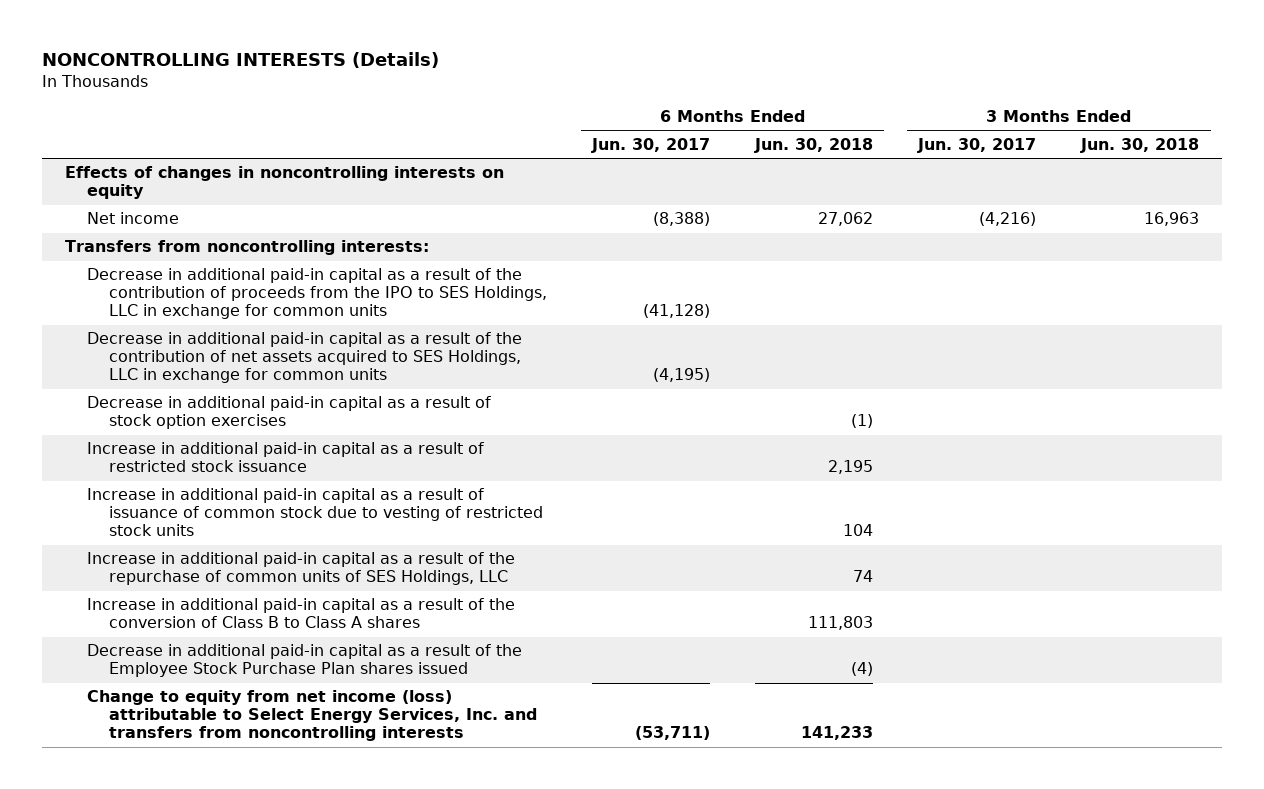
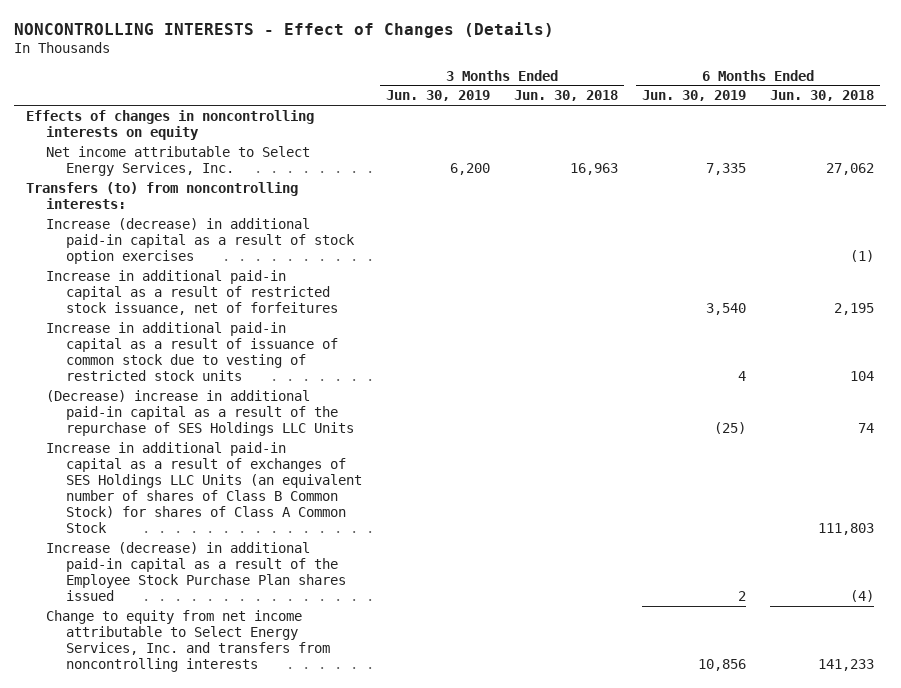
- NONCONTROLLING INTERESTS (Details)
+ NONCONTROLLING INTERESTS - Effect of Changes (Details)
- | 6 Months Ended Jun. 30, 2017 | 6 Months Ended Jun. 30, 2018 | 3 Months Ended Jun. 30, 2017 | 3 Months Ended Jun. 30, 2018
+ | 3 Months Ended Jun. 30, 2019 | 3 Months Ended Jun. 30, 2018 | 6 Months Ended Jun. 30, 2019 | 6 Months Ended Jun. 30, 2018
- Net income | (8,388) | 27,062 | (4,216) | 16,963
- Transfers from noncontrolling interests:
- Decrease in additional paid-in capital as a result of the contribution of proceeds from the IPO to SES Holdings, LLC in exchange for common units | (41,128) | | |
- Decrease in additional paid-in capital as a result of the contribution of net assets acquired to SES Holdings, LLC in exchange for common units | (4,195) | | |
- Decrease in additional paid-in capital as a result of stock option exercises | | (1) | |
- Increase in additional paid-in capital as a result of restricted stock issuance | | 2,195 | |
+ Net income attributable to Select Energy Services, Inc. | 6,200 | 16,963 | 7,335 | 27,062
+ Transfers (to) from noncontrolling interests:
+ Increase (decrease) in additional paid-in capital as a result of stock option exercises | | | | (1)
+ Increase in additional paid-in capital as a result of restricted stock issuance, net of forfeitures | | | 3,540 | 2,195
- Increase in additional paid-in capital as a result of the repurchase of common units of SES Holdings, LLC | | 74 | |
- Increase in additional paid-in capital as a result of the conversion of Class B to Class A shares | | 111,803 | |
- Decrease in additional paid-in capital as a result of the Employee Stock Purchase Plan shares issued | | (4) | |
- Change to equity from net income (loss) attributable to Select Energy Services, Inc. and transfers from noncontrolling interests | (53,711) | 141,233 | |
+ (Decrease) increase in additional paid-in capital as a result of the repurchase of SES Holdings LLC Units | | | (25) | 74
+ Increase in additional paid-in capital as a result of exchanges of SES Holdings LLC Units (an equivalent number of shares of Class B Common Stock) for shares of Class A Common Stock | | | | 111,803
+ Increase (decrease) in additional paid-in capital as a result of the Employee Stock Purchase Plan shares issued | | | 2 | (4)
+ Change to equity from net income attributable to Select Energy Services, Inc. and transfers from noncontrolling interests | | | 10,856 | 141,233

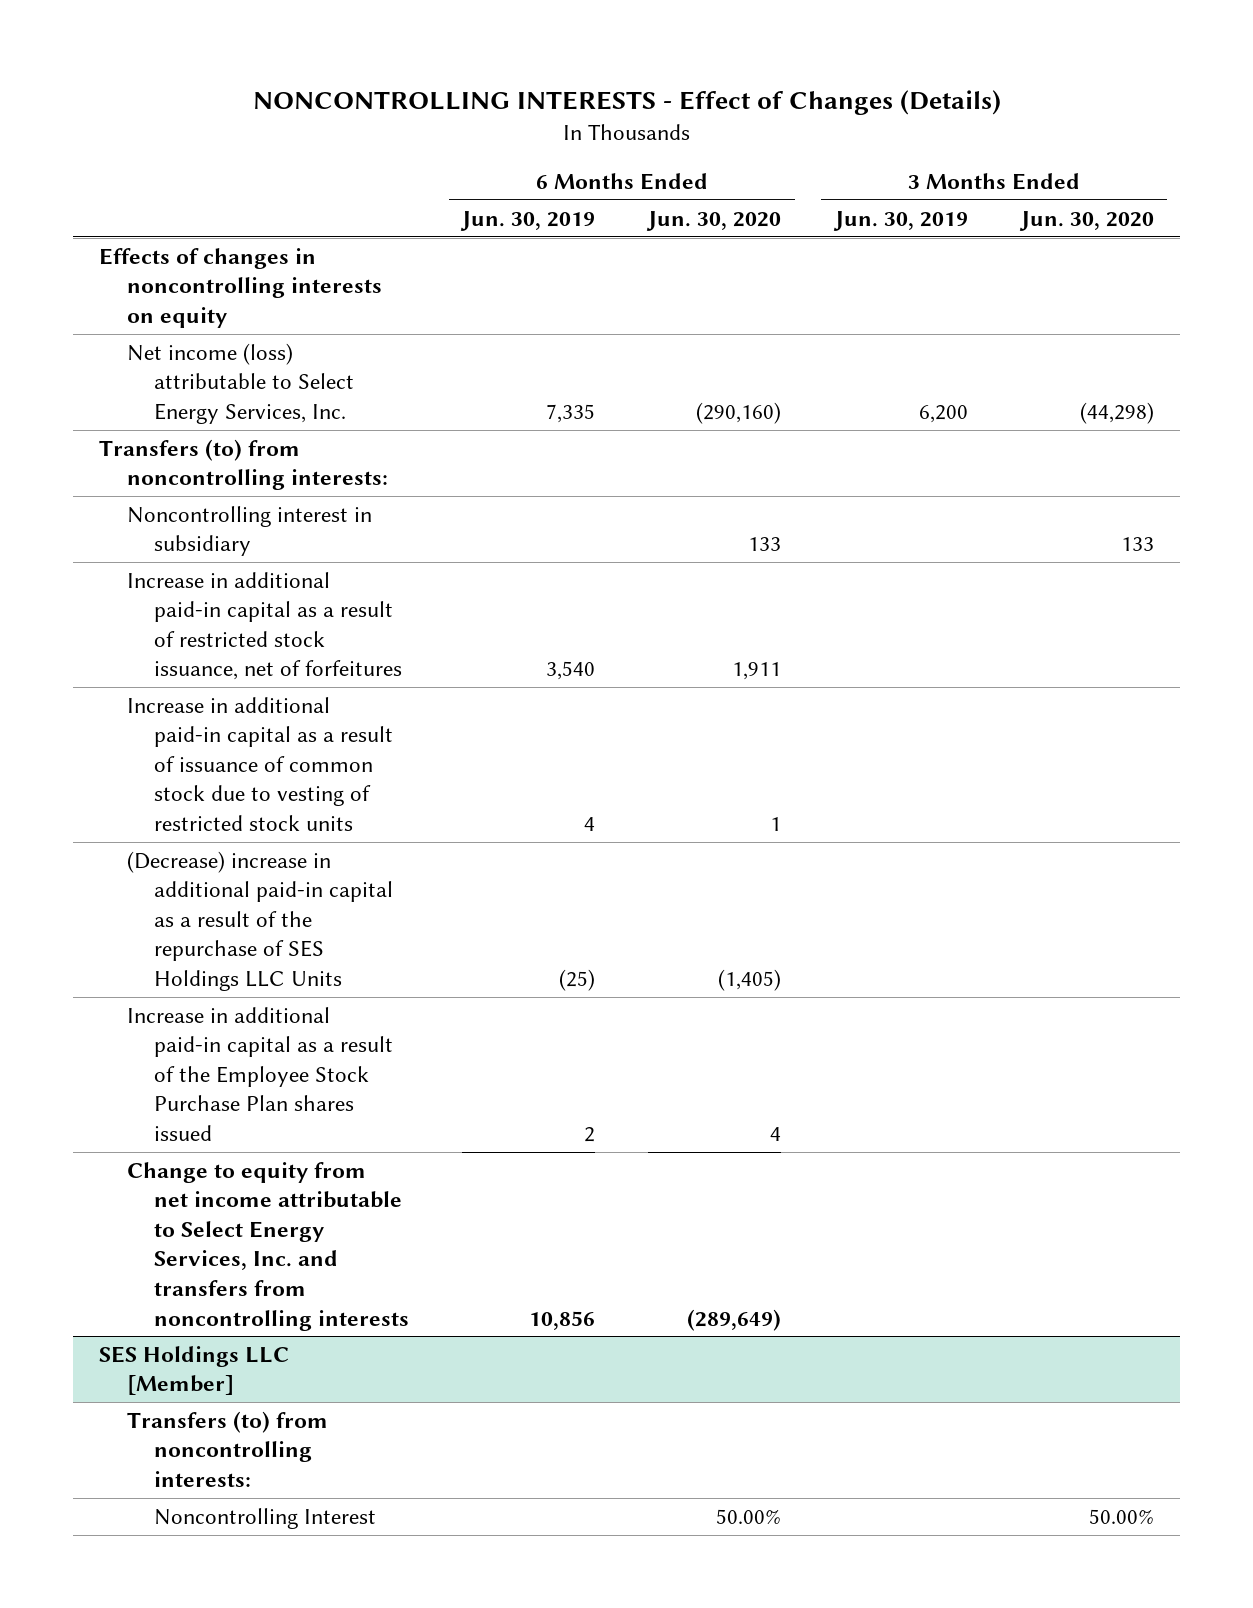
- | 3 Months Ended Jun. 30, 2019 | 3 Months Ended Jun. 30, 2018 | 6 Months Ended Jun. 30, 2019 | 6 Months Ended Jun. 30, 2018
+ | 6 Months Ended Jun. 30, 2019 | 6 Months Ended Jun. 30, 2020 | 3 Months Ended Jun. 30, 2019 | 3 Months Ended Jun. 30, 2020
- Net income attributable to Select Energy Services, Inc. | 6,200 | 16,963 | 7,335 | 27,062
+ Net income (loss) attributable to Select Energy Services, Inc. | 7,335 | (290,160) | 6,200 | (44,298)
- Increase (decrease) in additional paid-in capital as a result of stock option exercises | | | | (1)
+ Noncontrolling interest in subsidiary | | 133 | | 133
- Increase in additional paid-in capital as a result of exchanges of SES Holdings LLC Units (an equivalent number of shares of Class B Common Stock) for shares of Class A Common Stock | | | | 111,803
- Increase (decrease) in additional paid-in capital as a result of the Employee Stock Purchase Plan shares issued | | | 2 | (4)
+ Increase in additional paid-in capital as a result of the Employee Stock Purchase Plan shares issued | 2 | 4 | |
+ SES Holdings LLC [Member]
+ Transfers (to) from noncontrolling interests:
+ Noncontrolling Interest | | 50.00% | | 50.00%

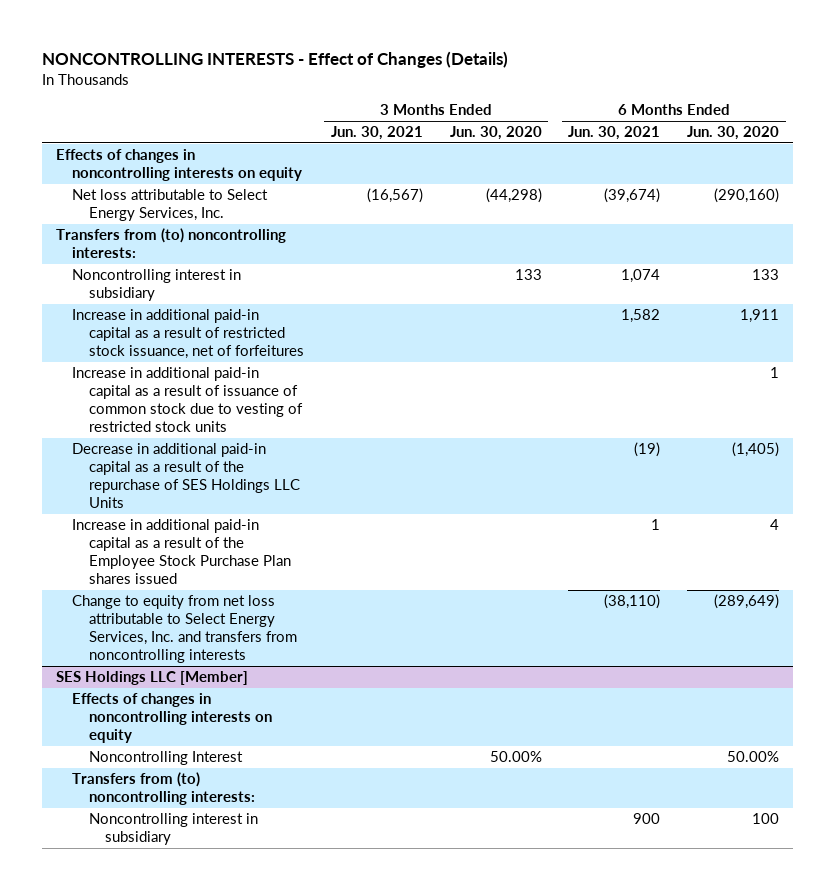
- | 6 Months Ended Jun. 30, 2019 | 6 Months Ended Jun. 30, 2020 | 3 Months Ended Jun. 30, 2019 | 3 Months Ended Jun. 30, 2020
+ | 3 Months Ended Jun. 30, 2021 | 3 Months Ended Jun. 30, 2020 | 6 Months Ended Jun. 30, 2021 | 6 Months Ended Jun. 30, 2020
- Net income (loss) attributable to Select Energy Services, Inc. | 7,335 | (290,160) | 6,200 | (44,298)
- Transfers (to) from noncontrolling interests:
+ Net loss attributable to Select Energy Services, Inc. | (16,567) | (44,298) | (39,674) | (290,160)
+ Transfers from (to) noncontrolling interests:
- (Decrease) increase in additional paid-in capital as a result of the repurchase of SES Holdings LLC Units | (25) | (1,405) | |
+ Decrease in additional paid-in capital as a result of the repurchase of SES Holdings LLC Units | | | (19) | (1,405)
- Change to equity from net income attributable to Select Energy Services, Inc. and transfers from noncontrolling interests | 10,856 | (289,649) | |
+ Change to equity from net loss attributable to Select Energy Services, Inc. and transfers from noncontrolling interests | | | (38,110) | (289,649)
@ SES Holdings LLC [Member]
- Transfers (to) from noncontrolling interests:
+ Effects of changes in noncontrolling interests on equity
+ Transfers from (to) noncontrolling interests:
+ Noncontrolling interest in subsidiary | | | 900 | 100

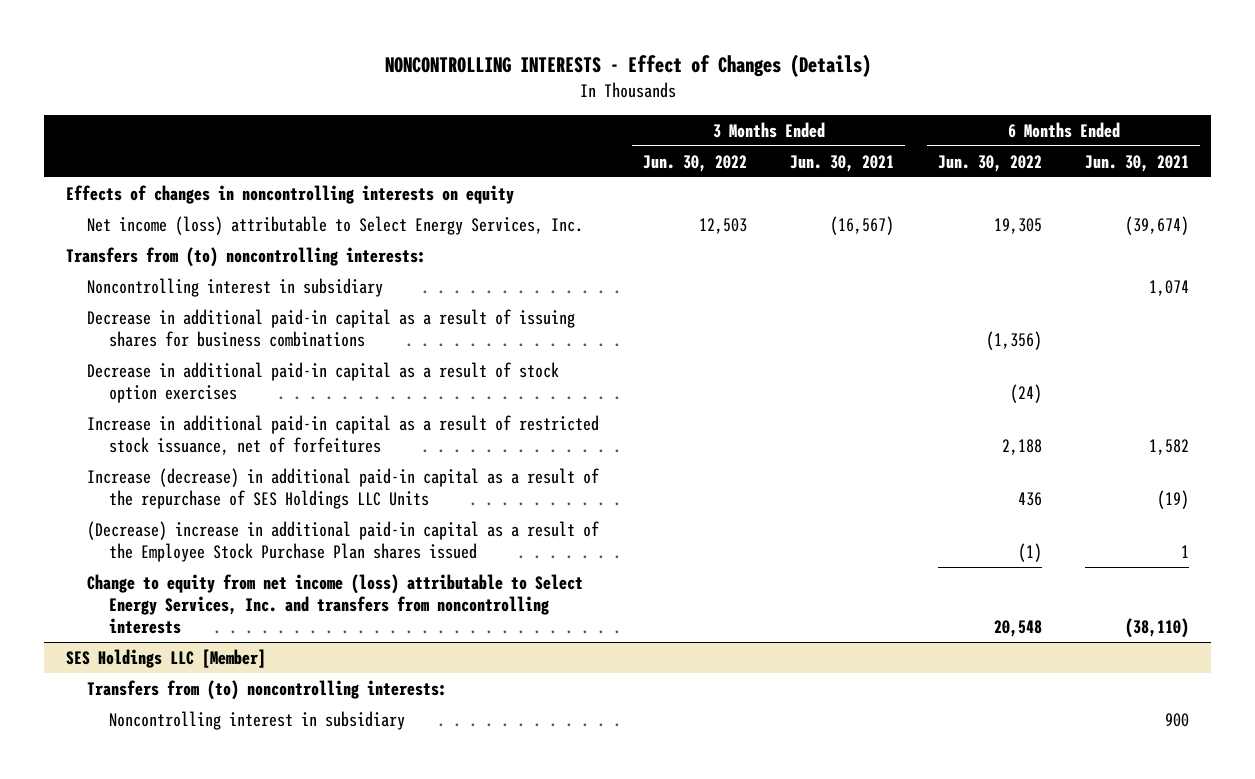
- | 3 Months Ended Jun. 30, 2021 | 3 Months Ended Jun. 30, 2020 | 6 Months Ended Jun. 30, 2021 | 6 Months Ended Jun. 30, 2020
+ | 3 Months Ended Jun. 30, 2022 | 3 Months Ended Jun. 30, 2021 | 6 Months Ended Jun. 30, 2022 | 6 Months Ended Jun. 30, 2021
- Net loss attributable to Select Energy Services, Inc. | (16,567) | (44,298) | (39,674) | (290,160)
+ Net income (loss) attributable to Select Energy Services, Inc. | 12,503 | (16,567) | 19,305 | (39,674)
+ Decrease in additional paid-in capital as a result of issuing shares for business combinations | | | (1,356) |
+ Decrease in additional paid-in capital as a result of stock option exercises | | | (24) |
- Increase in additional paid-in capital as a result of issuance of common stock due to vesting of restricted stock units | | | | 1
- Decrease in additional paid-in capital as a result of the repurchase of SES Holdings LLC Units | | | (19) | (1,405)
- Increase in additional paid-in capital as a result of the Employee Stock Purchase Plan shares issued | | | 1 | 4
- Change to equity from net loss attributable to Select Energy Services, Inc. and transfers from noncontrolling interests | | | (38,110) | (289,649)
+ Increase (decrease) in additional paid-in capital as a result of the repurchase of SES Holdings LLC Units | | | 436 | (19)
+ (Decrease) increase in additional paid-in capital as a result of the Employee Stock Purchase Plan shares issued | | | (1) | 1
+ Change to equity from net income (loss) attributable to Select Energy Services, Inc. and transfers from noncontrolling interests | | | 20,548 | (38,110)
@ SES Holdings LLC [Member]
- Effects of changes in noncontrolling interests on equity
- Noncontrolling Interest | | 50.00% | | 50.00%

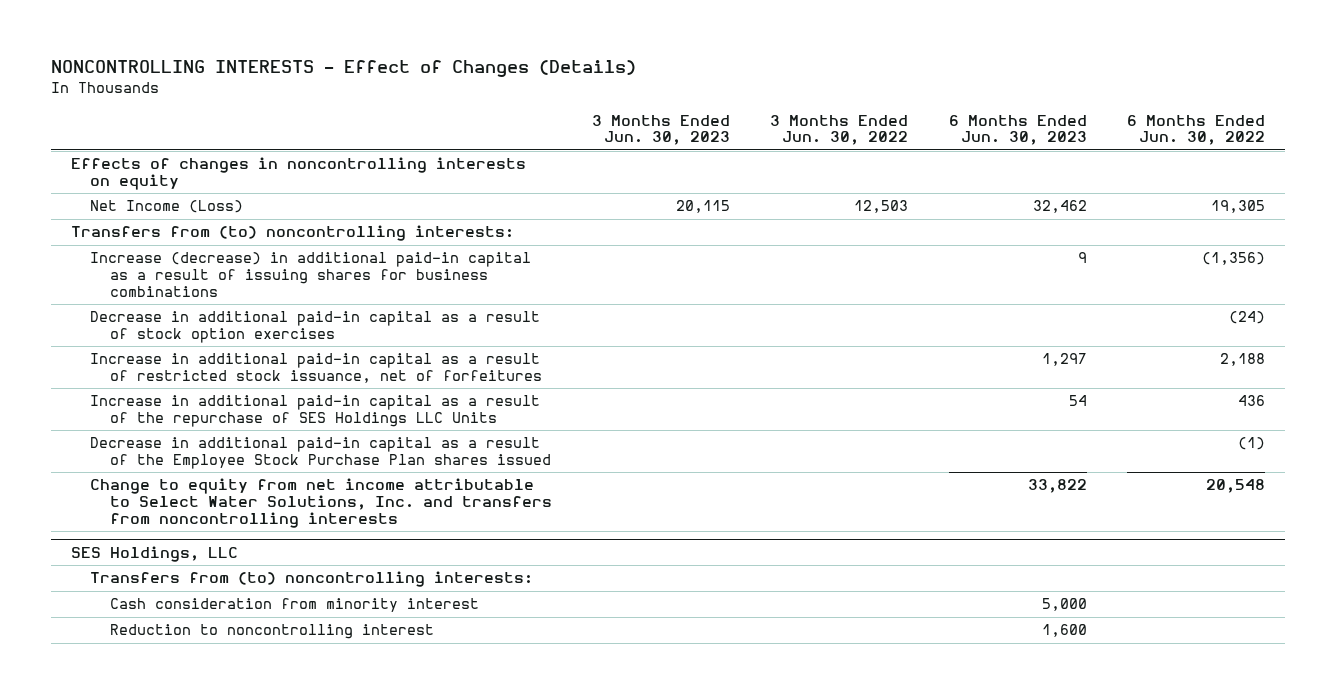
- | 3 Months Ended Jun. 30, 2022 | 3 Months Ended Jun. 30, 2021 | 6 Months Ended Jun. 30, 2022 | 6 Months Ended Jun. 30, 2021
+ | 3 Months Ended Jun. 30, 2023 | 3 Months Ended Jun. 30, 2022 | 6 Months Ended Jun. 30, 2023 | 6 Months Ended Jun. 30, 2022
- Net income (loss) attributable to Select Energy Services, Inc. | 12,503 | (16,567) | 19,305 | (39,674)
+ Net Income (Loss) | 20,115 | 12,503 | 32,462 | 19,305
- Noncontrolling interest in subsidiary | | | | 1,074
- Decrease in additional paid-in capital as a result of issuing shares for business combinations | | | (1,356) |
+ Increase (decrease) in additional paid-in capital as a result of issuing shares for business combinations | | | 9 | (1,356)
- Increase (decrease) in additional paid-in capital as a result of the repurchase of SES Holdings LLC Units | | | 436 | (19)
- (Decrease) increase in additional paid-in capital as a result of the Employee Stock Purchase Plan shares issued | | | (1) | 1
- Change to equity from net income (loss) attributable to Select Energy Services, Inc. and transfers from noncontrolling interests | | | 20,548 | (38,110)
- SES Holdings LLC [Member]
+ Increase in additional paid-in capital as a result of the repurchase of SES Holdings LLC Units | | | 54 | 436
+ Decrease in additional paid-in capital as a result of the Employee Stock Purchase Plan shares issued | | | | (1)
+ Change to equity from net income attributable to Select Water Solutions, Inc. and transfers from noncontrolling interests | | | 33,822 | 20,548
+ SES Holdings, LLC
- Noncontrolling interest in subsidiary | | | | 900
+ Cash consideration from minority interest | | | 5,000 |
+ Reduction to noncontrolling interest | | | 1,600 |

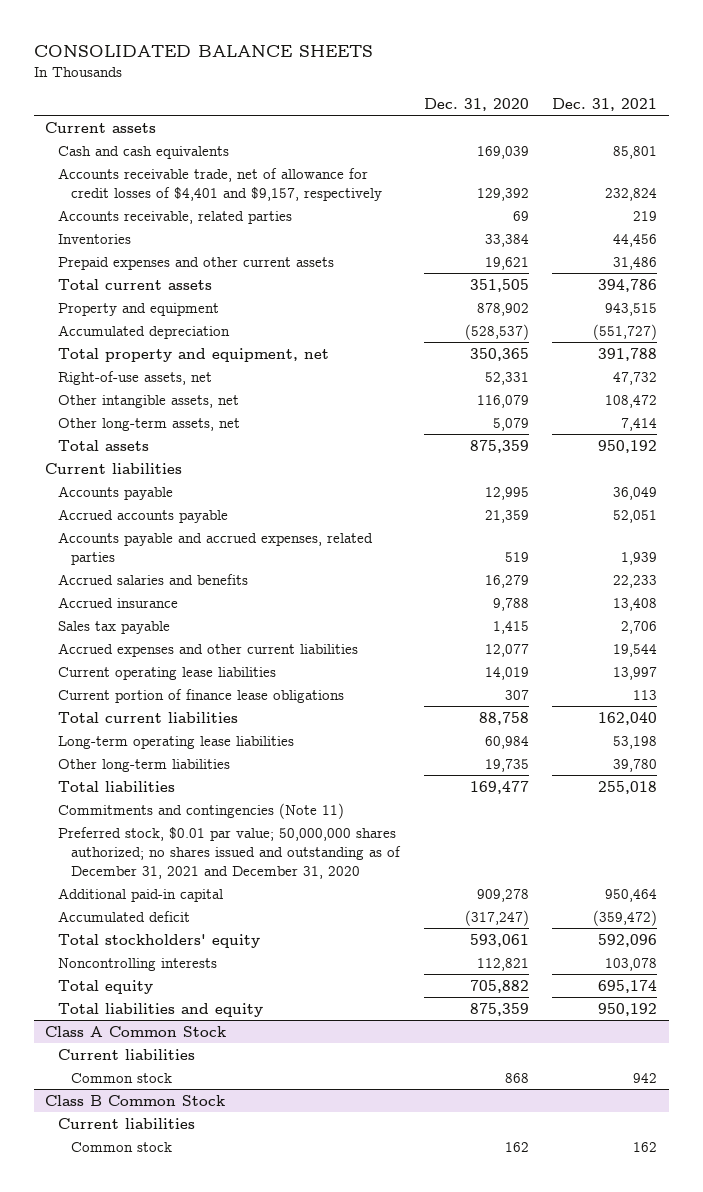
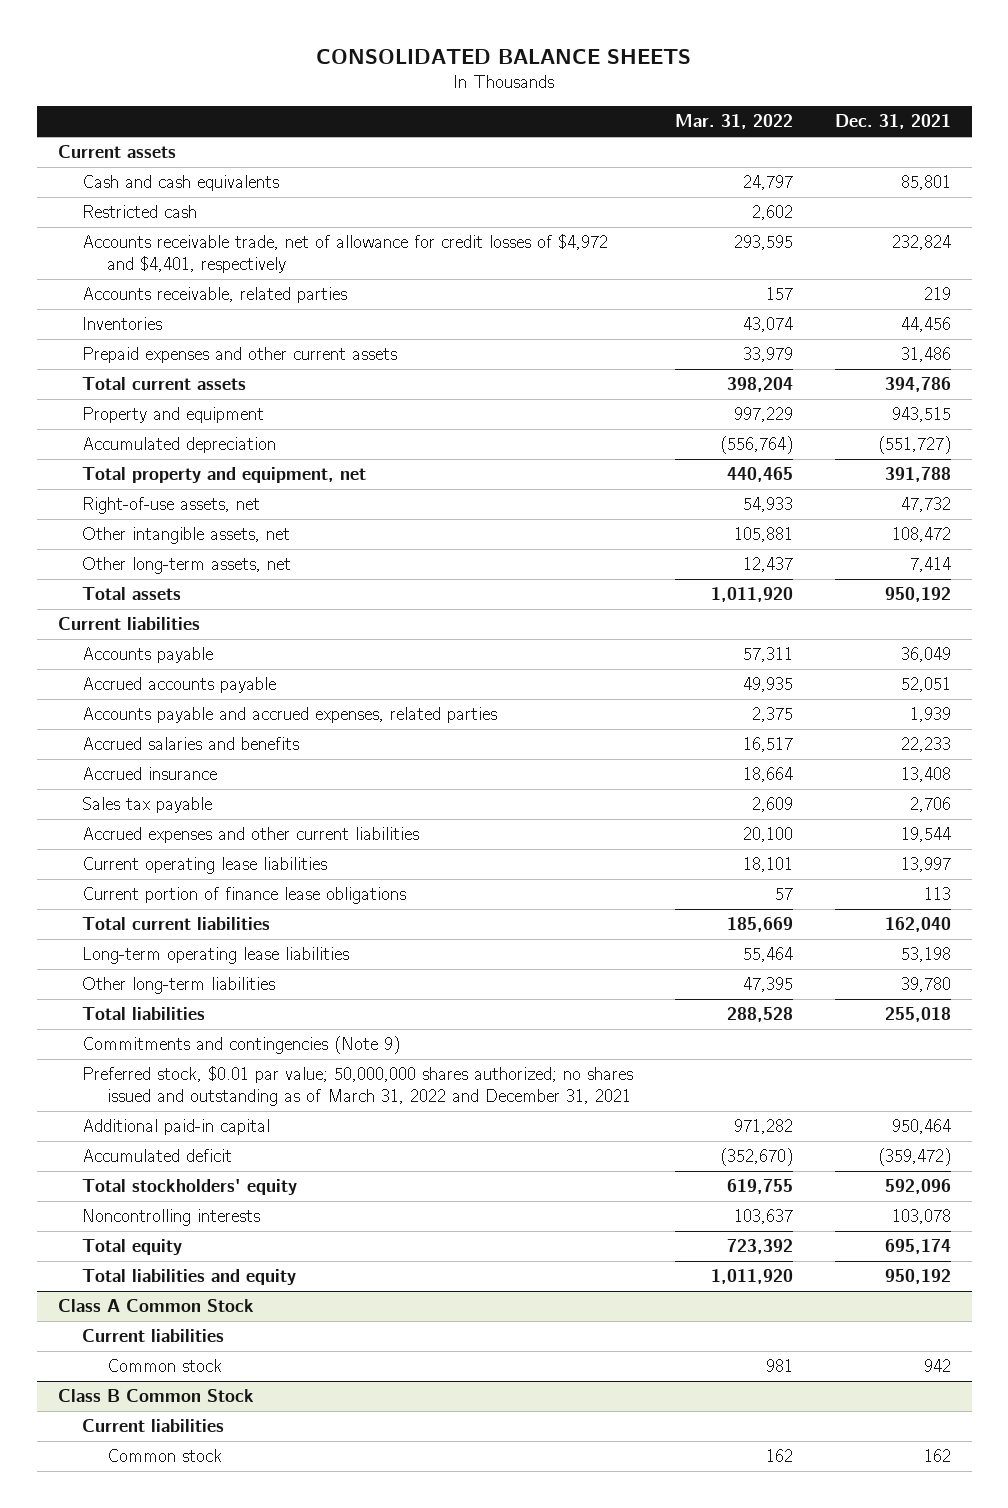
- | Dec. 31, 2020 | Dec. 31, 2021
+ | Mar. 31, 2022 | Dec. 31, 2021
- Accounts receivable trade, net of allowance for credit losses of $4,401 and $9,157, respectively | 129,392 | 232,824
+ Restricted cash | 2,602 |
+ Accounts receivable trade, net of allowance for credit losses of $4,972 and $4,401, respectively | 293,595 | 232,824
- Commitments and contingencies (Note 11)
- Preferred stock, $0.01 par value; 50,000,000 shares authorized; no shares issued and outstanding as of December 31, 2021 and December 31, 2020
+ Commitments and contingencies (Note 9)
+ Preferred stock, $0.01 par value; 50,000,000 shares authorized; no shares issued and outstanding as of March 31, 2022 and December 31, 2021

